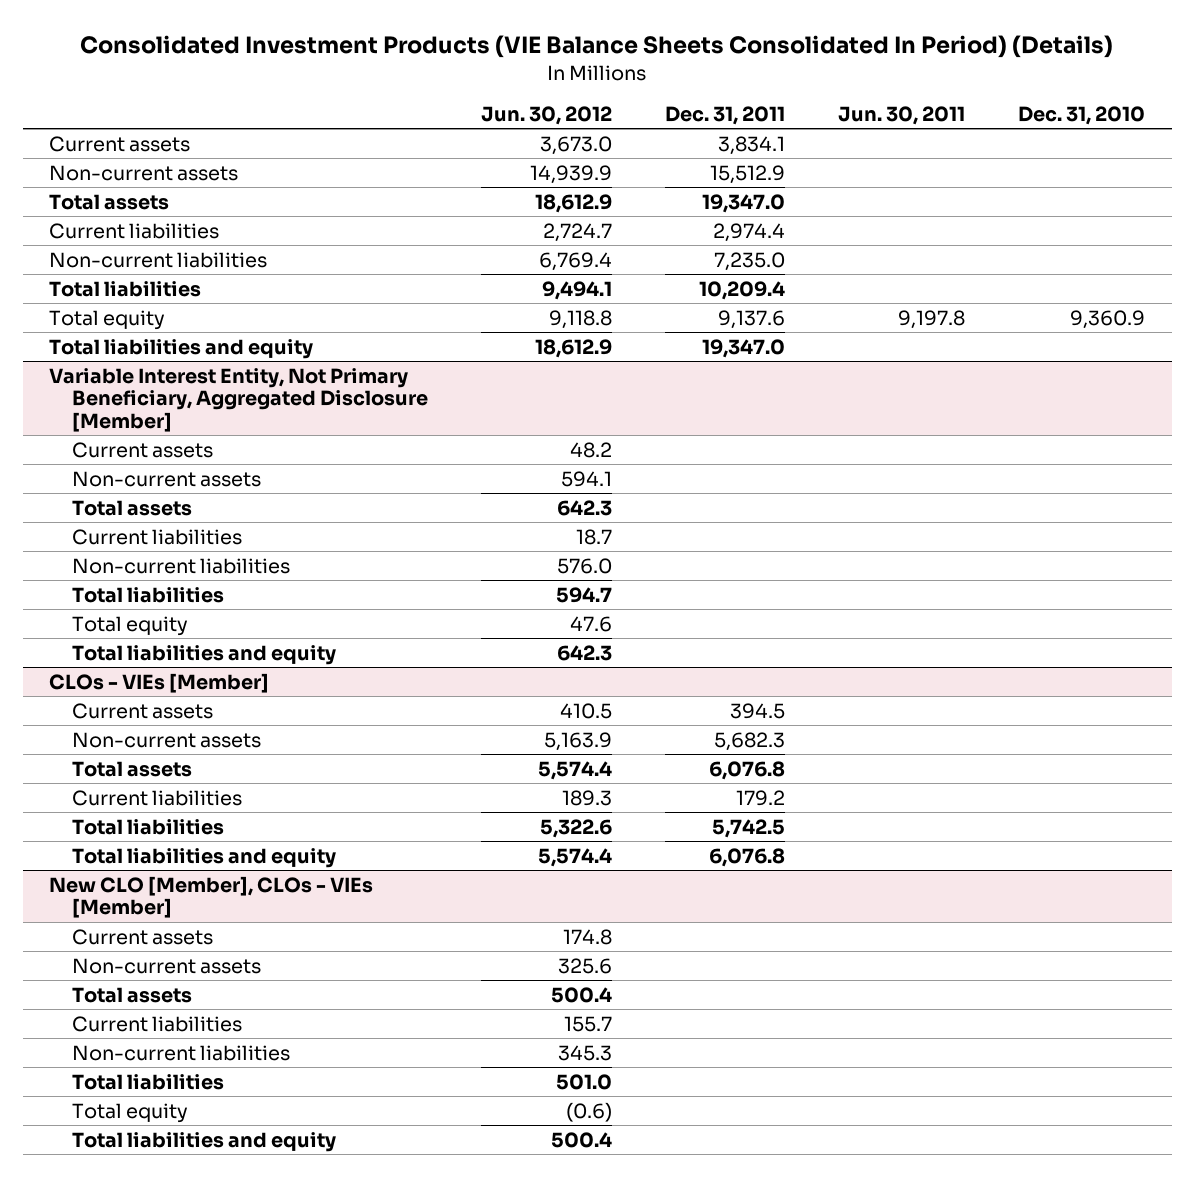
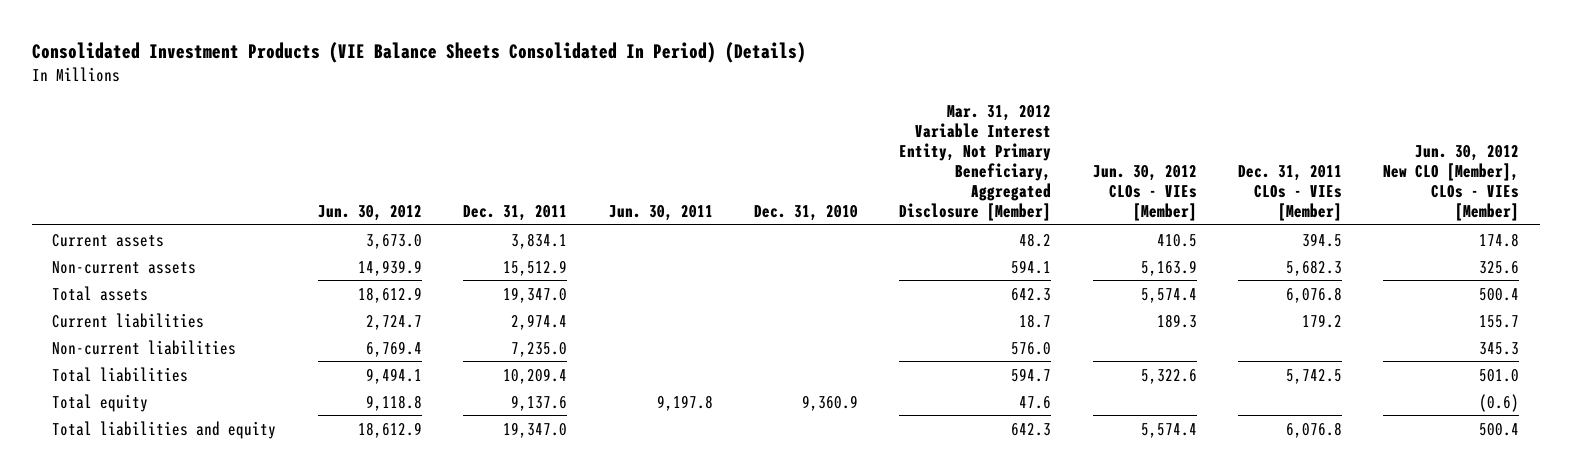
- | Jun. 30, 2012 | Dec. 31, 2011 | Jun. 30, 2011 | Dec. 31, 2010
+ | Jun. 30, 2012 | Dec. 31, 2011 | Jun. 30, 2011 | Dec. 31, 2010 | Mar. 31, 2012 Variable Interest Entity, Not Primary Beneficiary, Aggregated Disclosure [Member] | Jun. 30, 2012 CLOs - VIEs [Member] | Dec. 31, 2011 CLOs - VIEs [Member] | Jun. 30, 2012 New CLO [Member], CLOs - VIEs [Member]
- Variable Interest Entity, Not Primary Beneficiary, Aggregated Disclosure [Member]
- Current assets | 48.2 | | |
- Non-current assets | 594.1 | | |
- Total assets | 642.3 | | |
- Current liabilities | 18.7 | | |
- Non-current liabilities | 576.0 | | |
- Total liabilities | 594.7 | | |
- Total equity | 47.6 | | |
- Total liabilities and equity | 642.3 | | |
- CLOs - VIEs [Member]
- Current assets | 410.5 | 394.5 | |
- Non-current assets | 5,163.9 | 5,682.3 | |
- Total assets | 5,574.4 | 6,076.8 | |
- Current liabilities | 189.3 | 179.2 | |
- Total liabilities | 5,322.6 | 5,742.5 | |
- Total liabilities and equity | 5,574.4 | 6,076.8 | |
- New CLO [Member], CLOs - VIEs [Member]
- Current assets | 174.8 | | |
- Non-current assets | 325.6 | | |
- Total assets | 500.4 | | |
- Current liabilities | 155.7 | | |
- Non-current liabilities | 345.3 | | |
- Total liabilities | 501.0 | | |
- Total equity | (0.6) | | |
- Total liabilities and equity | 500.4 | | |

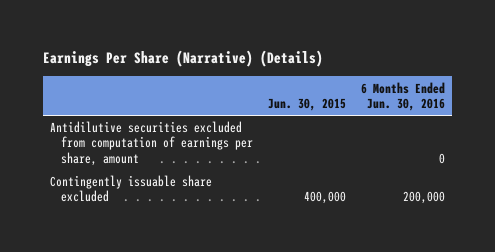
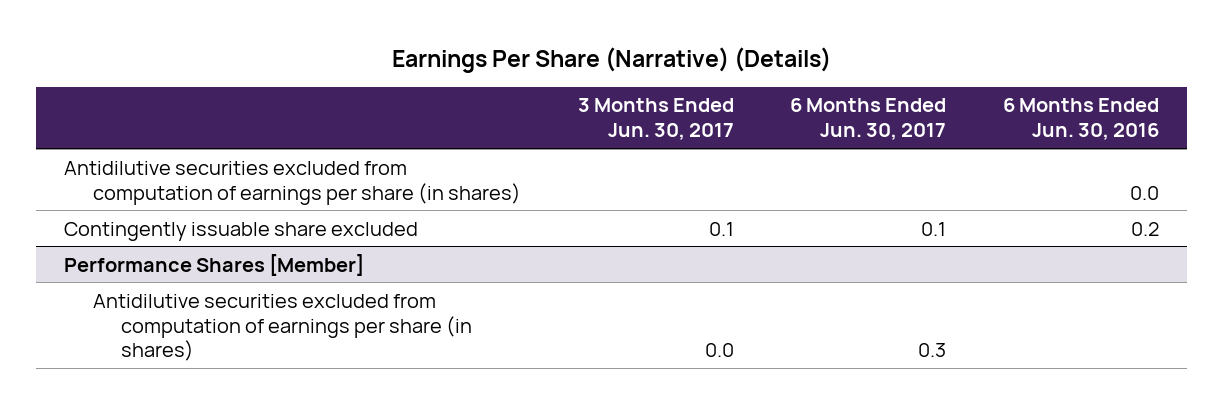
- | Jun. 30, 2015 | 6 Months Ended Jun. 30, 2016
+ | 3 Months Ended Jun. 30, 2017 | 6 Months Ended Jun. 30, 2017 | 6 Months Ended Jun. 30, 2016
- Antidilutive securities excluded from computation of earnings per share, amount | | 0
- Contingently issuable share excluded | 400,000 | 200,000
+ Antidilutive securities excluded from computation of earnings per share (in shares) | | | 0.0
+ Contingently issuable share excluded | 0.1 | 0.1 | 0.2
+ Performance Shares [Member]
+ Antidilutive securities excluded from computation of earnings per share (in shares) | 0.0 | 0.3 |

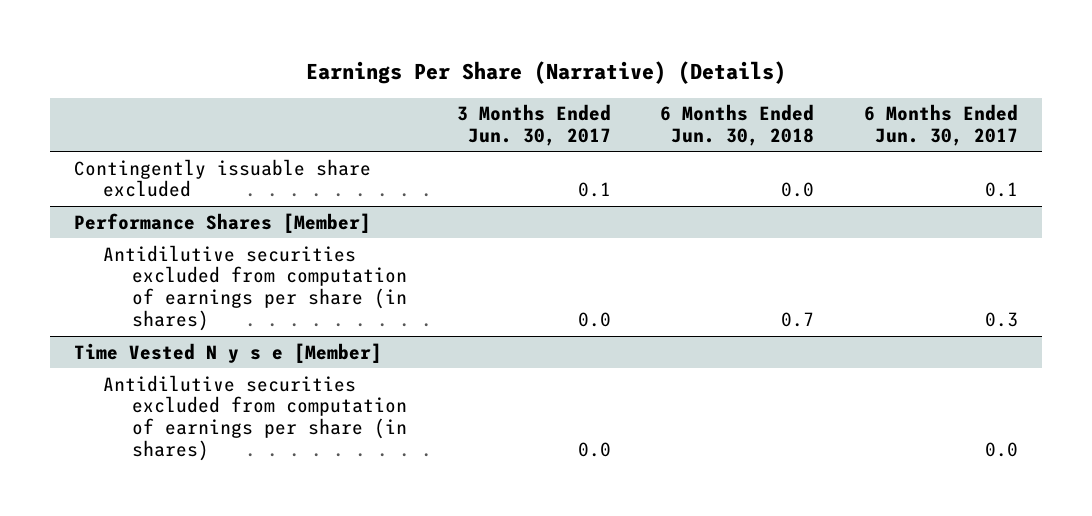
- | 3 Months Ended Jun. 30, 2017 | 6 Months Ended Jun. 30, 2017 | 6 Months Ended Jun. 30, 2016
+ | 3 Months Ended Jun. 30, 2017 | 6 Months Ended Jun. 30, 2018 | 6 Months Ended Jun. 30, 2017
- Antidilutive securities excluded from computation of earnings per share (in shares) | | | 0.0
+ Time Vested N y s e [Member]
+ Antidilutive securities excluded from computation of earnings per share (in shares) | 0.0 | | 0.0

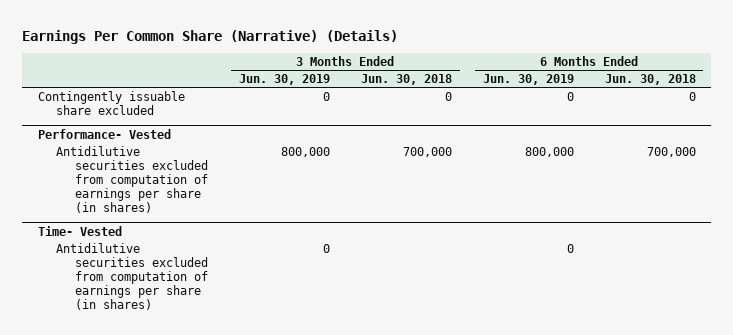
- Earnings Per Share (Narrative) (Details)
+ Earnings Per Common Share (Narrative) (Details)
- | 3 Months Ended Jun. 30, 2017 | 6 Months Ended Jun. 30, 2018 | 6 Months Ended Jun. 30, 2017
+ | 3 Months Ended Jun. 30, 2019 | 3 Months Ended Jun. 30, 2018 | 6 Months Ended Jun. 30, 2019 | 6 Months Ended Jun. 30, 2018
- Contingently issuable share excluded | 0.1 | 0.0 | 0.1
- Performance Shares [Member]
- Antidilutive securities excluded from computation of earnings per share (in shares) | 0.0 | 0.7 | 0.3
- Time Vested N y s e [Member]
+ Contingently issuable share excluded | 0 | 0 | 0 | 0
+ Performance- Vested
+ Antidilutive securities excluded from computation of earnings per share (in shares) | 800,000 | 700,000 | 800,000 | 700,000
+ Time- Vested

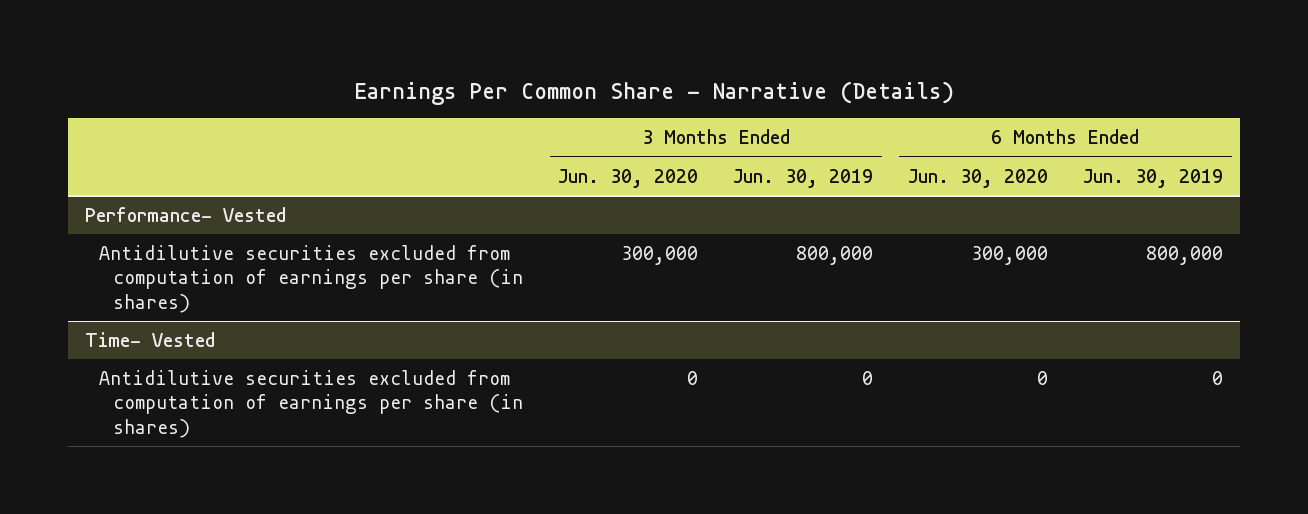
- Earnings Per Common Share (Narrative) (Details)
+ Earnings Per Common Share - Narrative (Details)
- | 3 Months Ended Jun. 30, 2019 | 3 Months Ended Jun. 30, 2018 | 6 Months Ended Jun. 30, 2019 | 6 Months Ended Jun. 30, 2018
+ | 3 Months Ended Jun. 30, 2020 | 3 Months Ended Jun. 30, 2019 | 6 Months Ended Jun. 30, 2020 | 6 Months Ended Jun. 30, 2019
- Contingently issuable share excluded | 0 | 0 | 0 | 0

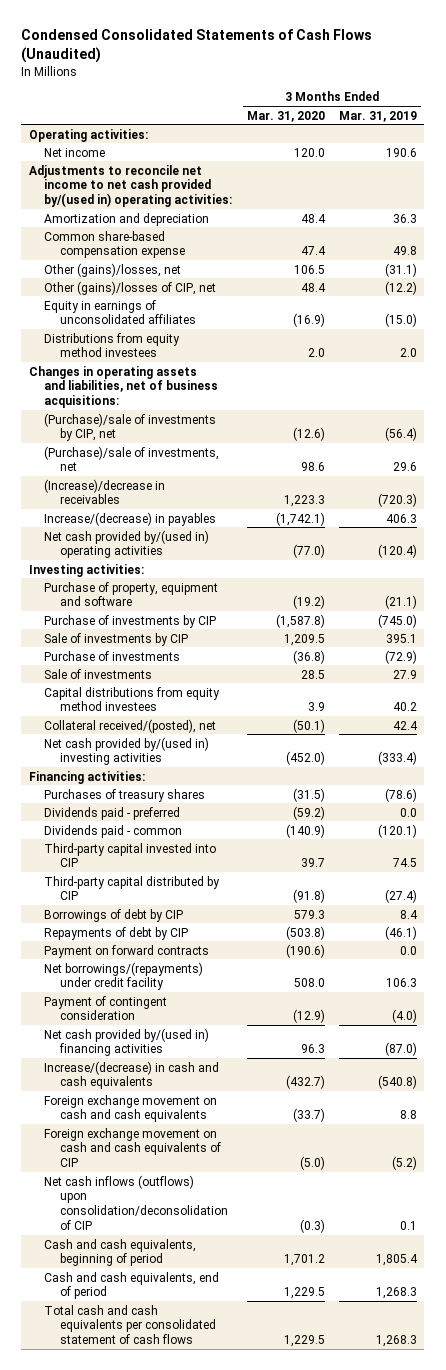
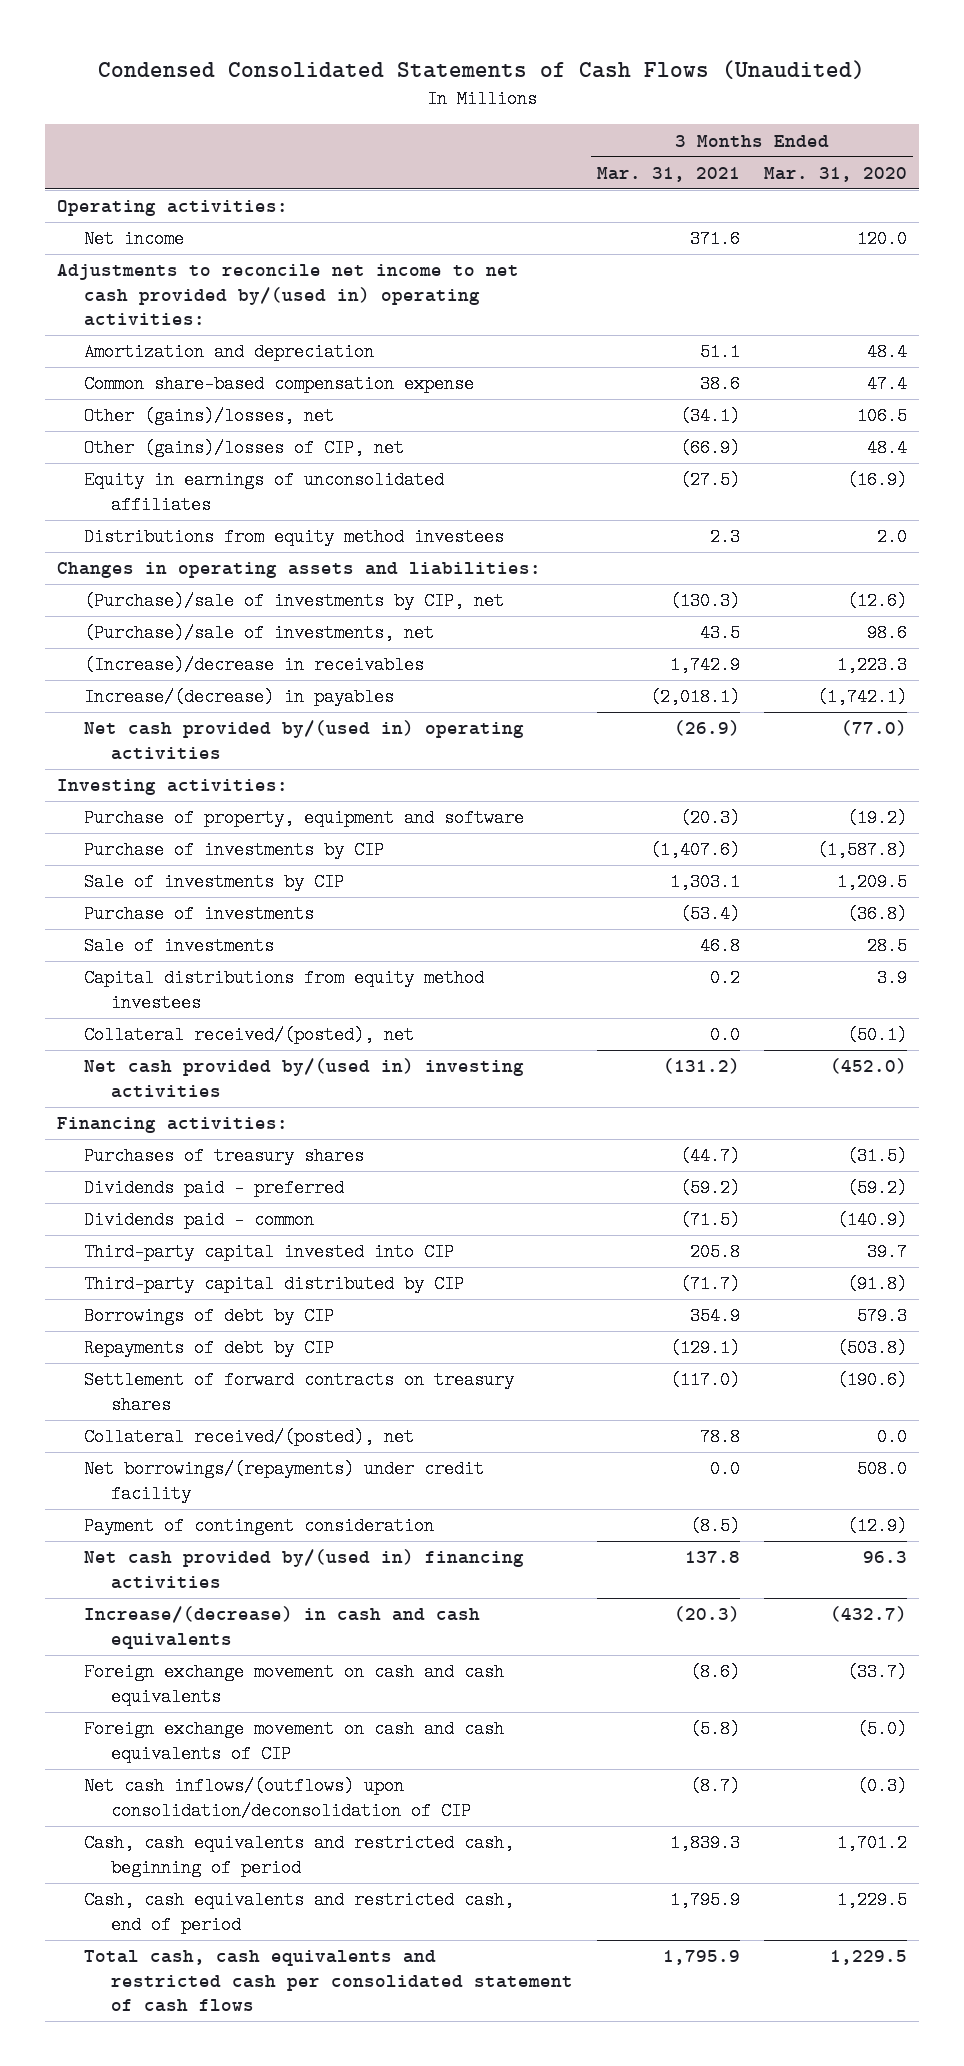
- | 3 Months Ended Mar. 31, 2020 | 3 Months Ended Mar. 31, 2019
+ | 3 Months Ended Mar. 31, 2021 | 3 Months Ended Mar. 31, 2020
- Changes in operating assets and liabilities, net of business acquisitions:
+ Changes in operating assets and liabilities:
- Payment on forward contracts | (190.6) | 0.0
+ Settlement of forward contracts on treasury shares | (117.0) | (190.6)
+ Collateral received/(posted), net | 78.8 | 0.0
- Net cash inflows (outflows) upon consolidation/deconsolidation of CIP | (0.3) | 0.1
- Cash and cash equivalents, beginning of period | 1,701.2 | 1,805.4
- Cash and cash equivalents, end of period | 1,229.5 | 1,268.3
- Total cash and cash equivalents per consolidated statement of cash flows | 1,229.5 | 1,268.3
+ Net cash inflows/(outflows) upon consolidation/deconsolidation of CIP | (8.7) | (0.3)
+ Cash, cash equivalents and restricted cash, beginning of period | 1,839.3 | 1,701.2
+ Cash, cash equivalents and restricted cash, end of period | 1,795.9 | 1,229.5
+ Total cash, cash equivalents and restricted cash per consolidated statement of cash flows | 1,795.9 | 1,229.5

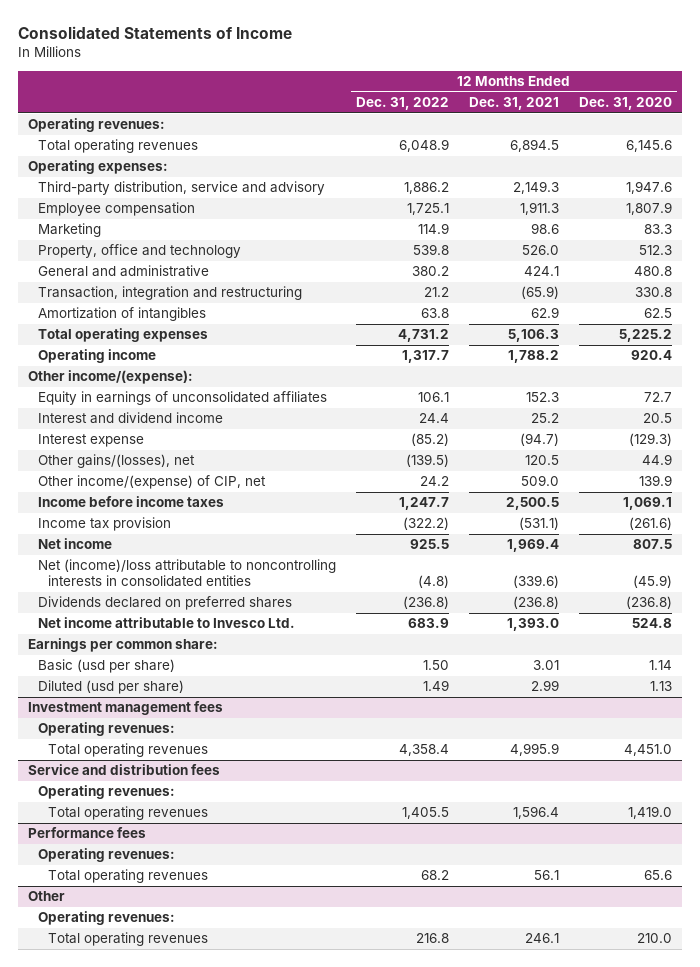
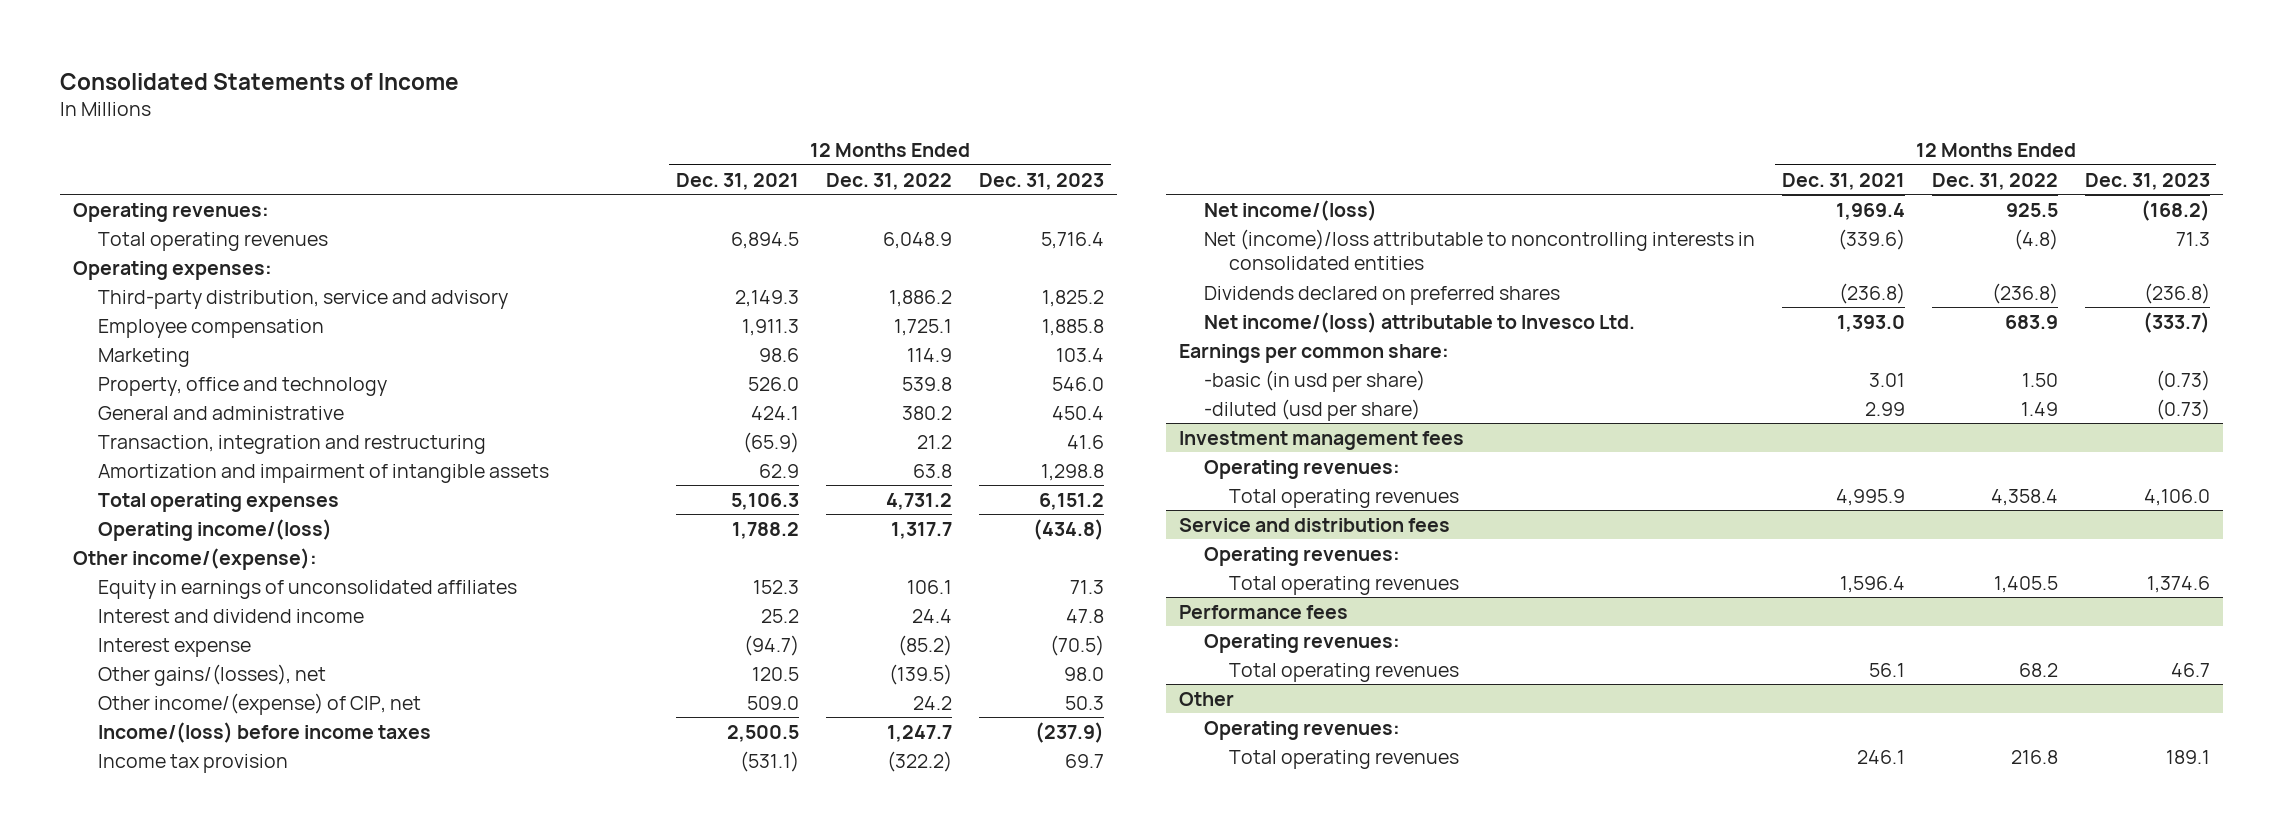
- | 12 Months Ended Dec. 31, 2022 | 12 Months Ended Dec. 31, 2021 | 12 Months Ended Dec. 31, 2020
+ | 12 Months Ended Dec. 31, 2021 | 12 Months Ended Dec. 31, 2022 | 12 Months Ended Dec. 31, 2023
- Amortization of intangibles | 63.8 | 62.9 | 62.5
+ Amortization and impairment of intangible assets | 62.9 | 63.8 | 1,298.8
- Operating income | 1,317.7 | 1,788.2 | 920.4
+ Operating income/(loss) | 1,788.2 | 1,317.7 | (434.8)
- Income before income taxes | 1,247.7 | 2,500.5 | 1,069.1
+ Income/(loss) before income taxes | 2,500.5 | 1,247.7 | (237.9)
- Net income | 925.5 | 1,969.4 | 807.5
+ Net income/(loss) | 1,969.4 | 925.5 | (168.2)
- Net income attributable to Invesco Ltd. | 683.9 | 1,393.0 | 524.8
+ Net income/(loss) attributable to Invesco Ltd. | 1,393.0 | 683.9 | (333.7)
- Basic (usd per share) | 1.50 | 3.01 | 1.14
- Diluted (usd per share) | 1.49 | 2.99 | 1.13
+ -basic (in usd per share) | 3.01 | 1.50 | (0.73)
+ -diluted (usd per share) | 2.99 | 1.49 | (0.73)

